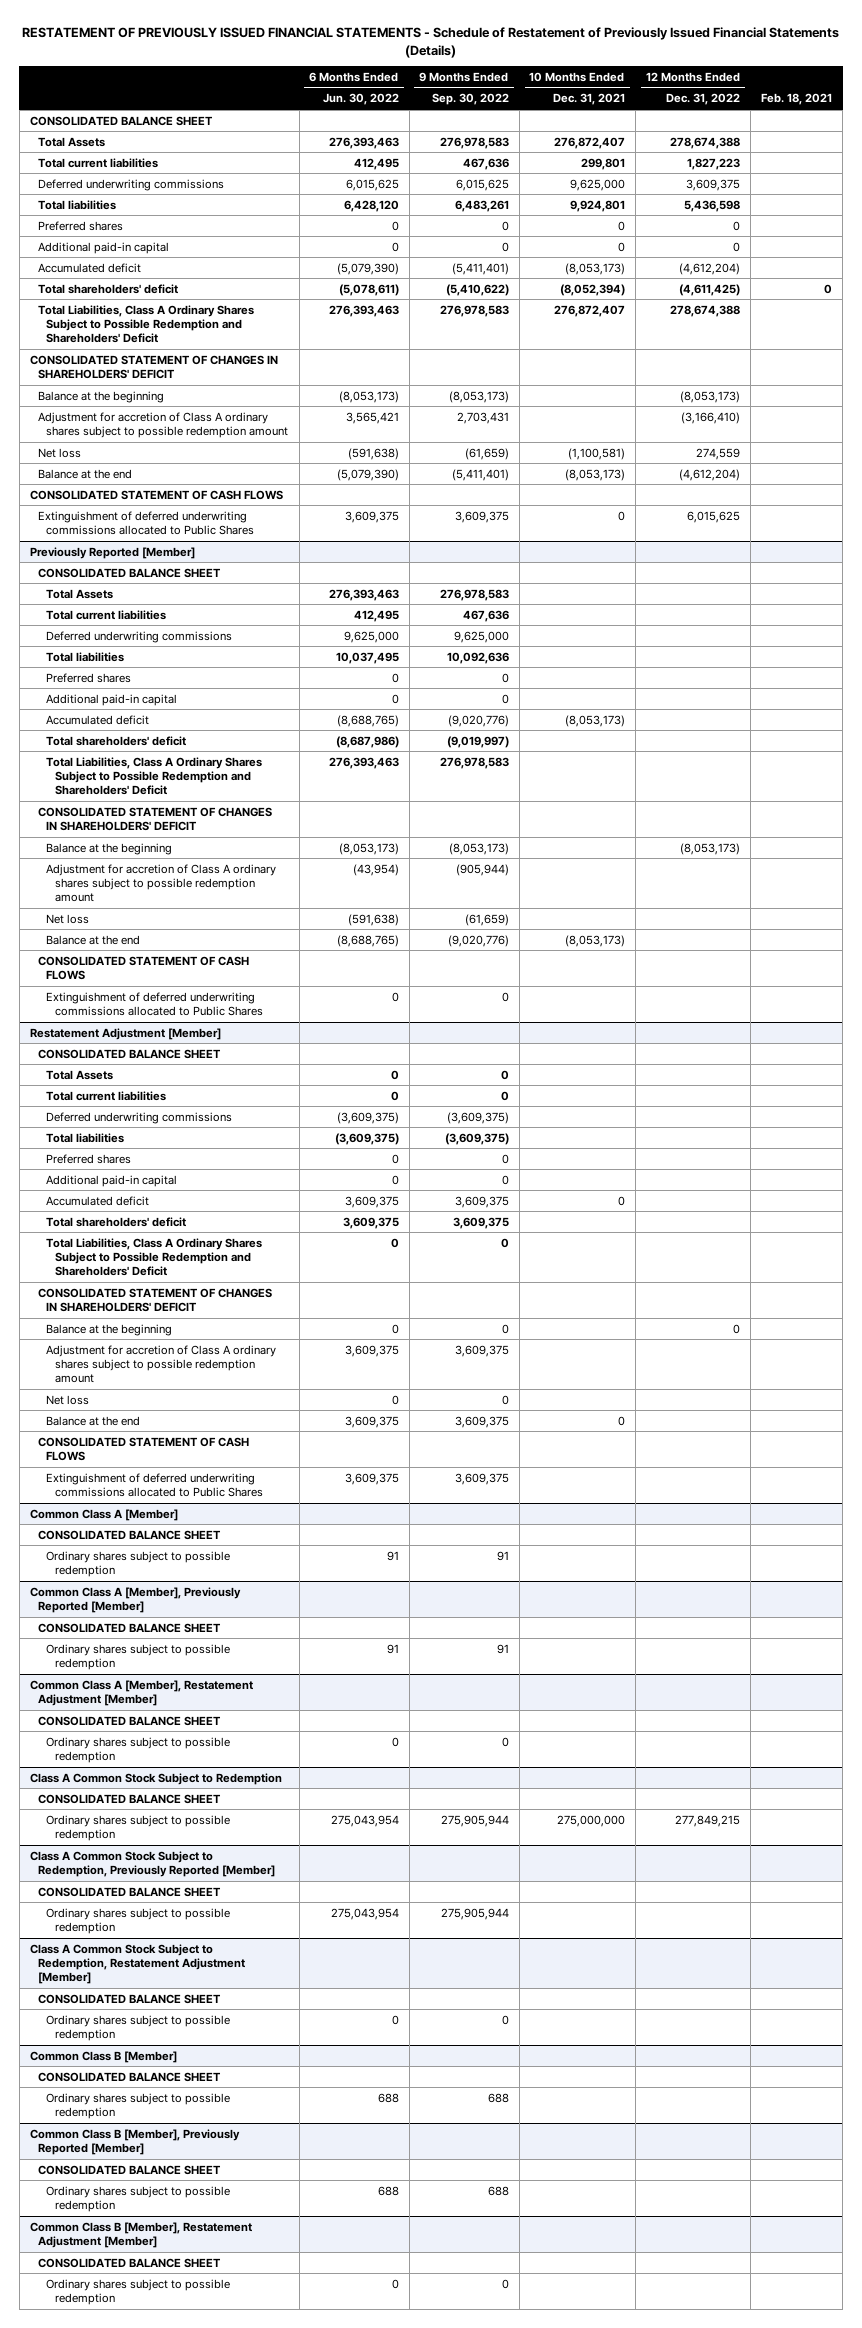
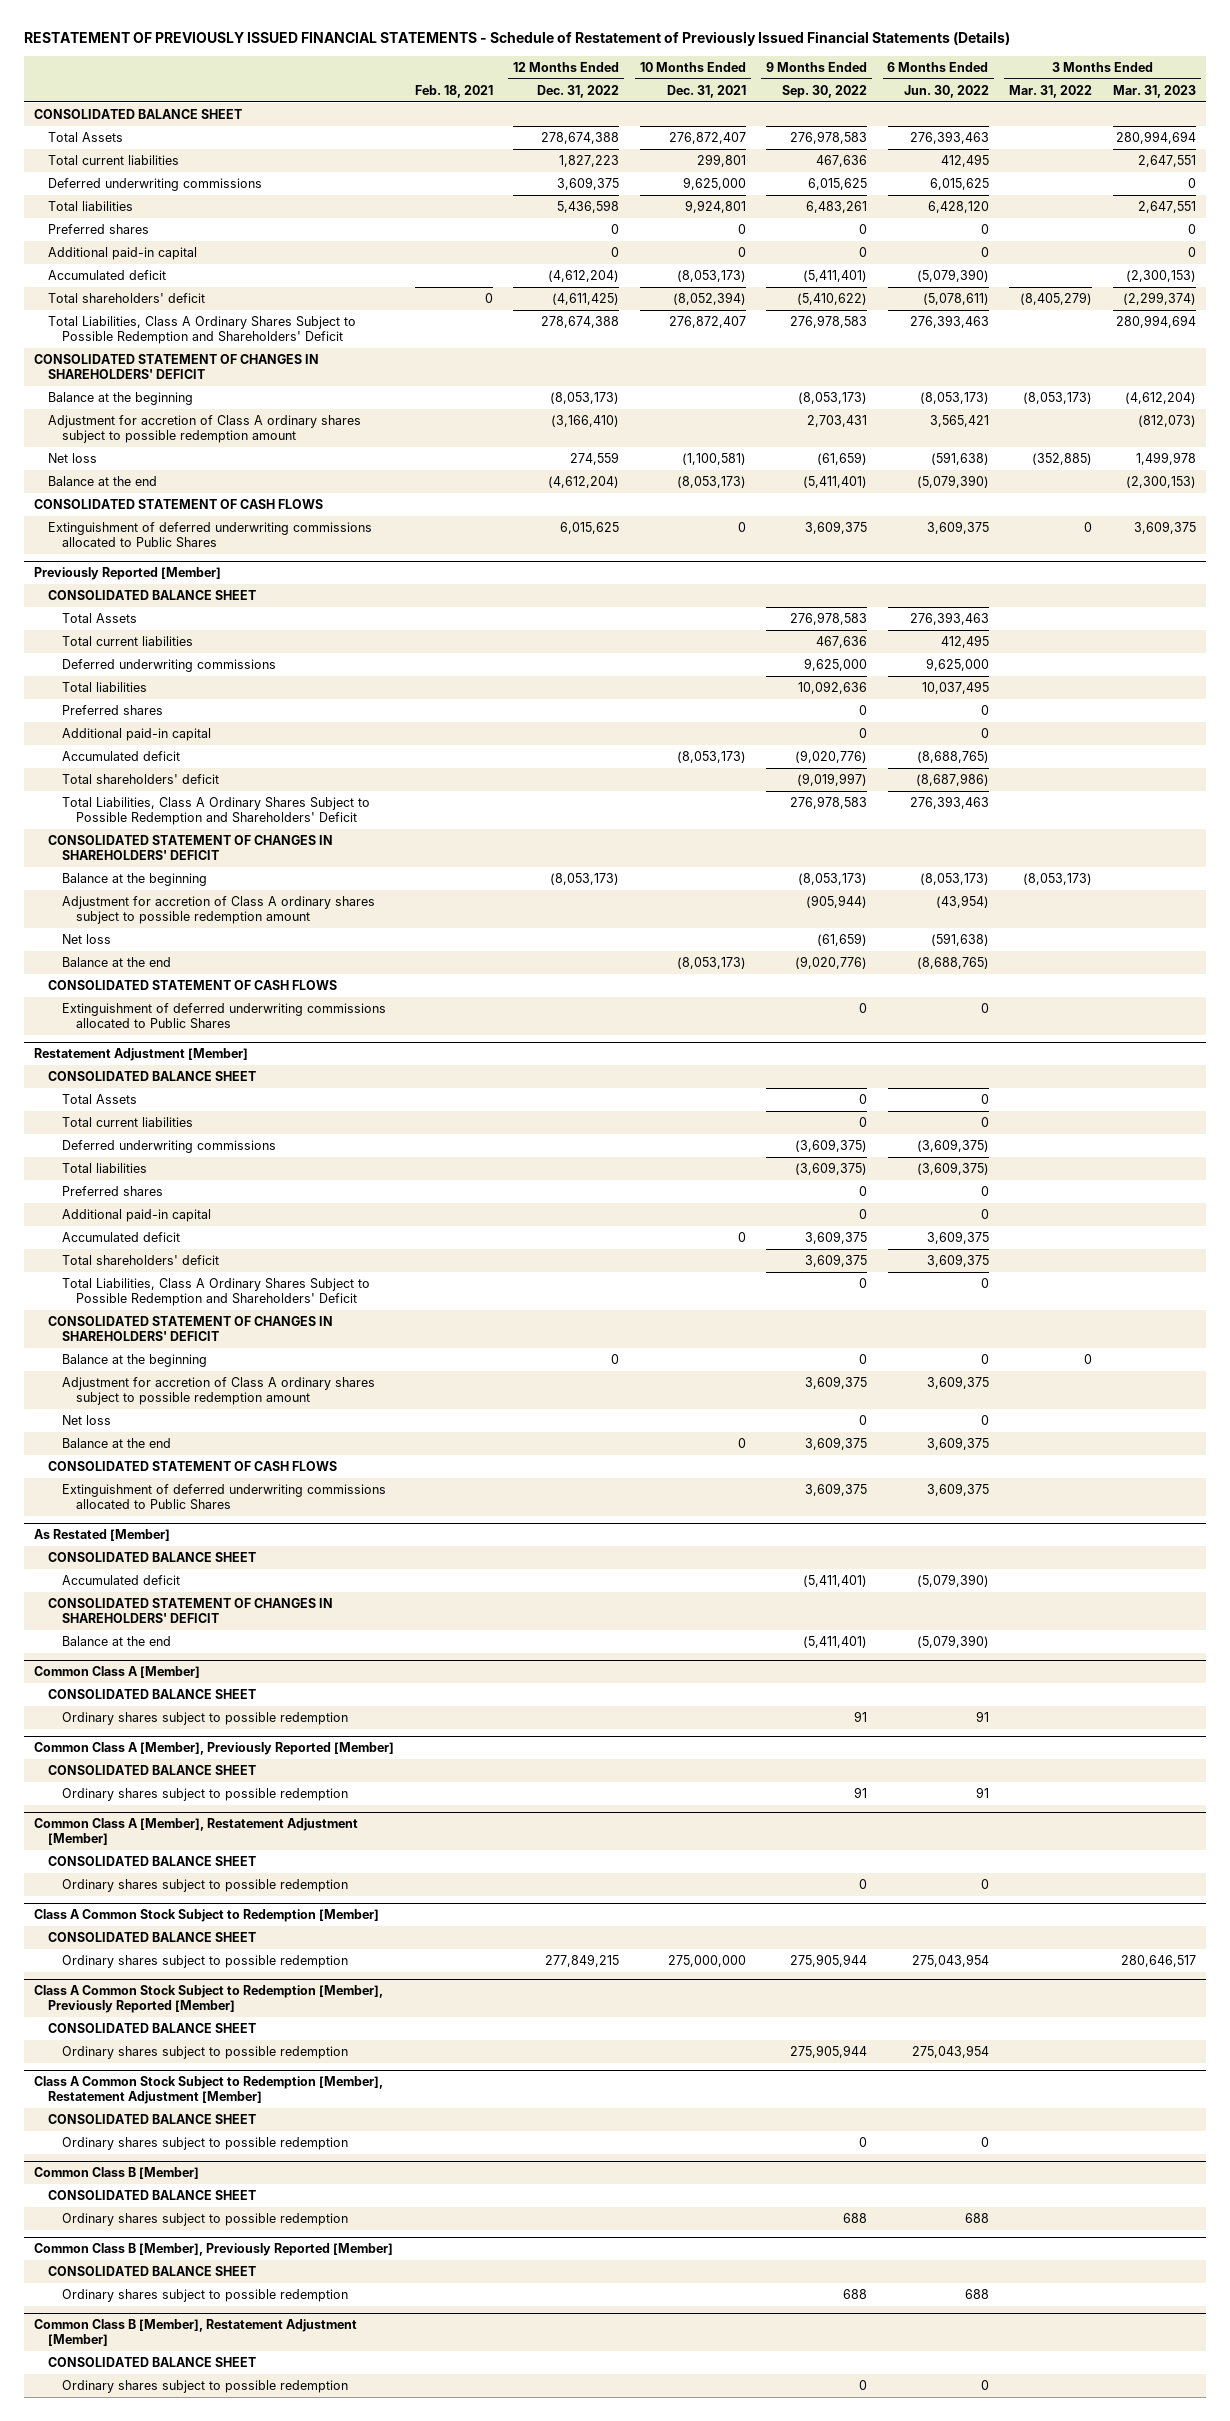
- | 6 Months Ended Jun. 30, 2022 | 9 Months Ended Sep. 30, 2022 | 10 Months Ended Dec. 31, 2021 | 12 Months Ended Dec. 31, 2022 | Feb. 18, 2021
+ | Feb. 18, 2021 | 12 Months Ended Dec. 31, 2022 | 10 Months Ended Dec. 31, 2021 | 9 Months Ended Sep. 30, 2022 | 6 Months Ended Jun. 30, 2022 | 3 Months Ended Mar. 31, 2022 | 3 Months Ended Mar. 31, 2023
+ As Restated [Member]
+ CONSOLIDATED BALANCE SHEET
+ Accumulated deficit | | | | (5,411,401) | (5,079,390) | |
+ CONSOLIDATED STATEMENT OF CHANGES IN SHAREHOLDERS' DEFICIT
+ Balance at the end | | | | (5,411,401) | (5,079,390) | |
- Class A Common Stock Subject to Redemption
+ Class A Common Stock Subject to Redemption [Member]
- Class A Common Stock Subject to Redemption, Previously Reported [Member]
+ Class A Common Stock Subject to Redemption [Member], Previously Reported [Member]
- Class A Common Stock Subject to Redemption, Restatement Adjustment [Member]
+ Class A Common Stock Subject to Redemption [Member], Restatement Adjustment [Member]

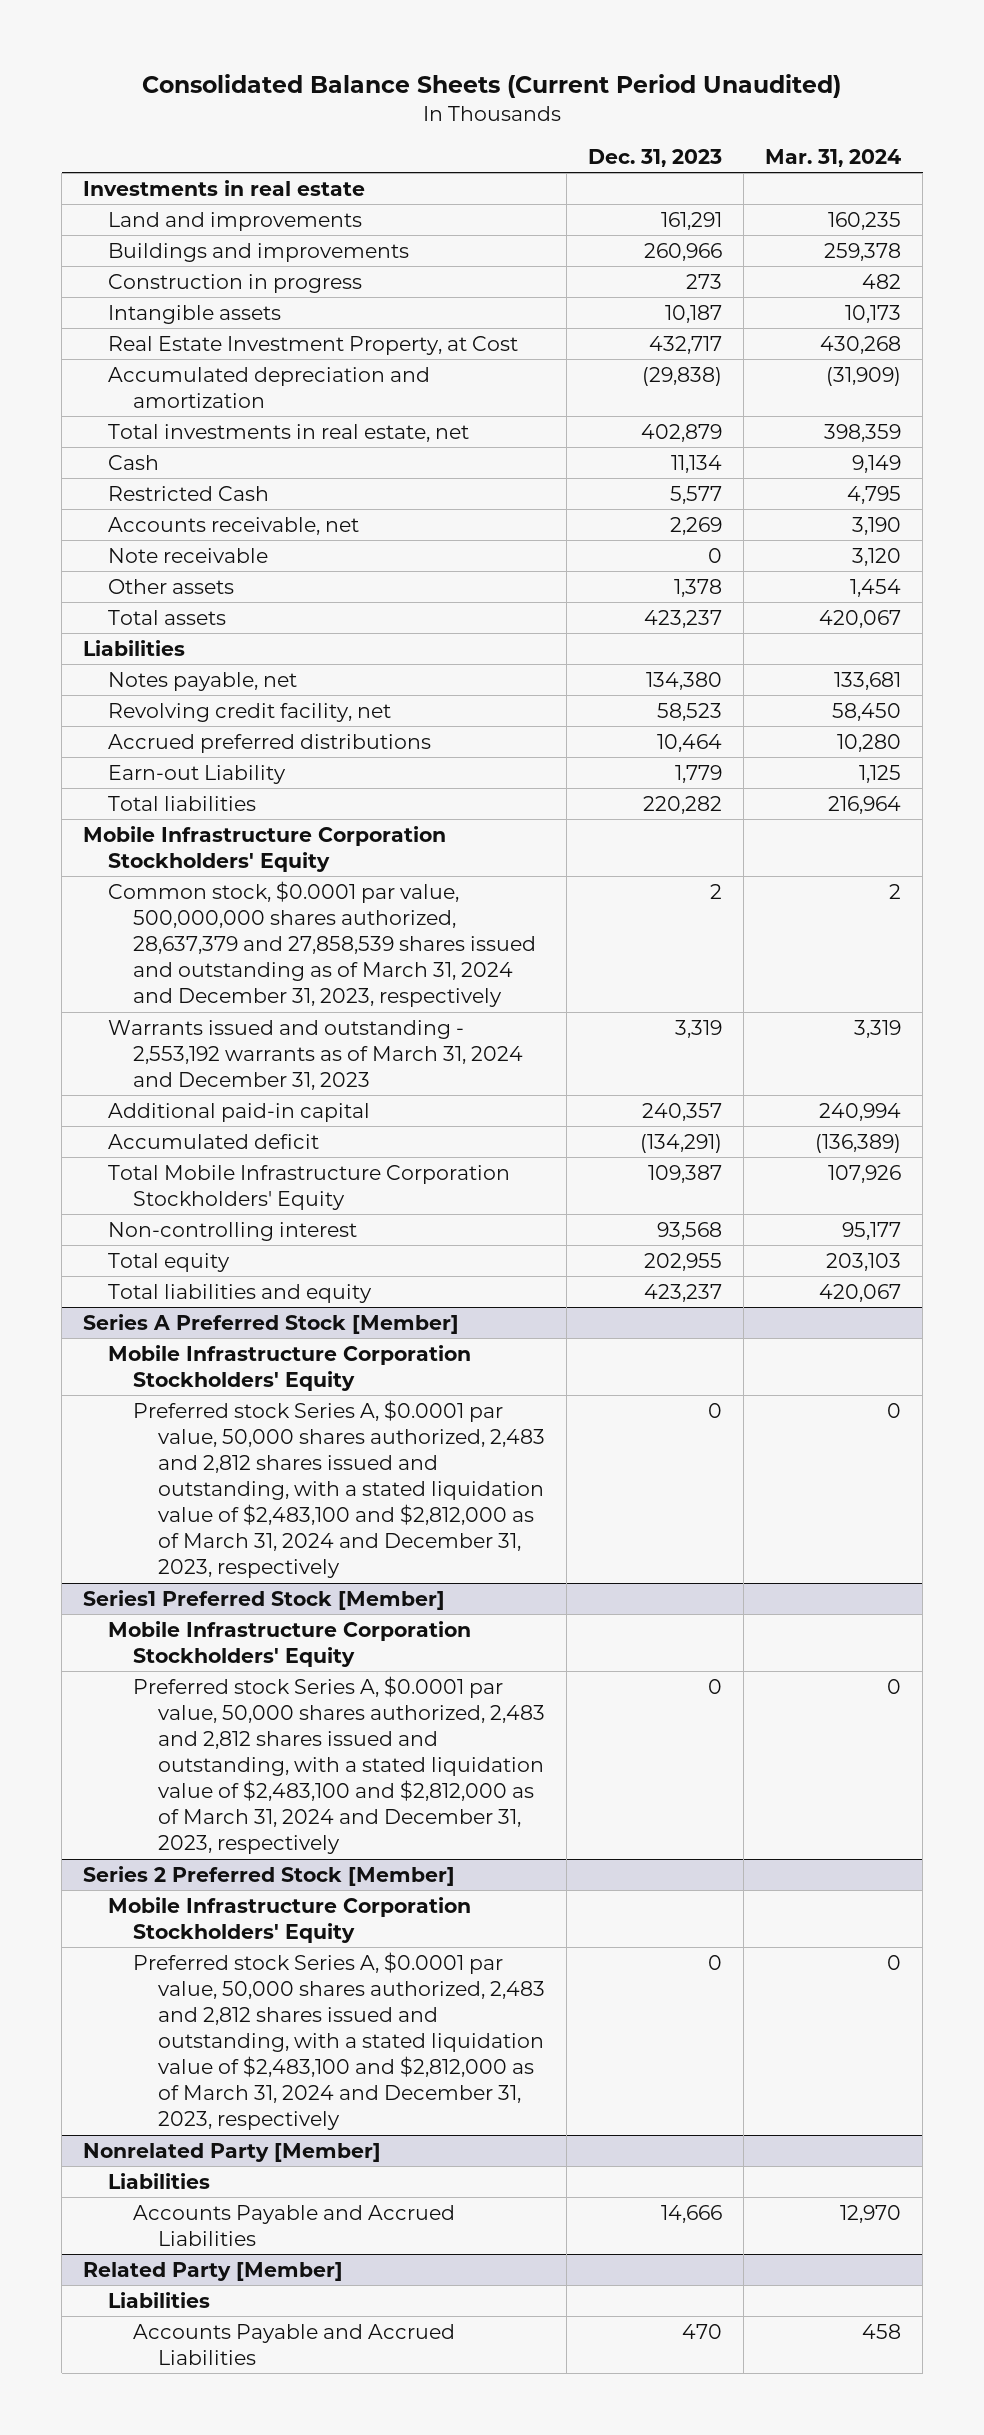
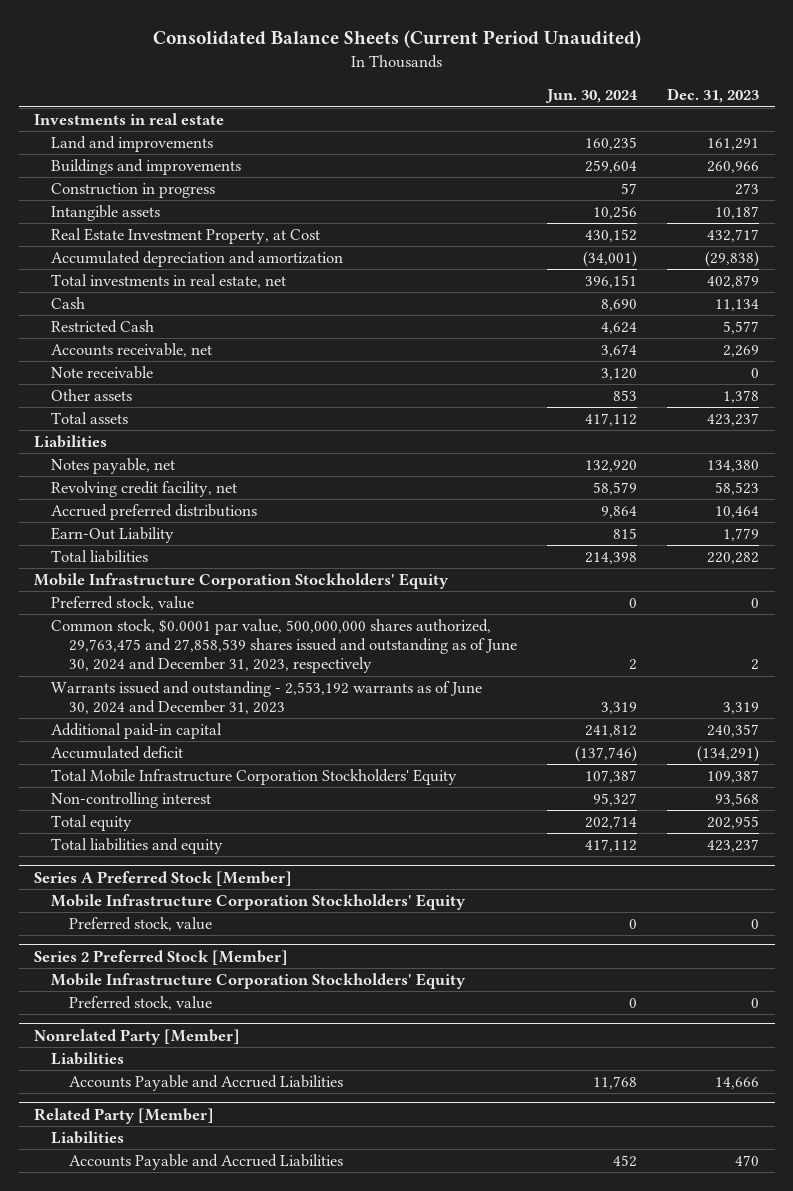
- | Dec. 31, 2023 | Mar. 31, 2024
+ | Jun. 30, 2024 | Dec. 31, 2023
- Earn-out Liability | 1,779 | 1,125
+ Earn-Out Liability | 815 | 1,779
- Common stock, $0.0001 par value, 500,000,000 shares authorized, 28,637,379 and 27,858,539 shares issued and outstanding as of March 31, 2024 and December 31, 2023, respectively | 2 | 2
- Warrants issued and outstanding - 2,553,192 warrants as of March 31, 2024 and December 31, 2023 | 3,319 | 3,319
+ Preferred stock, value | 0 | 0
+ Common stock, $0.0001 par value, 500,000,000 shares authorized, 29,763,475 and 27,858,539 shares issued and outstanding as of June 30, 2024 and December 31, 2023, respectively | 2 | 2
+ Warrants issued and outstanding - 2,553,192 warrants as of June 30, 2024 and December 31, 2023 | 3,319 | 3,319
@ Series A Preferred Stock [Member]
- Preferred stock Series A, $0.0001 par value, 50,000 shares authorized, 2,483 and 2,812 shares issued and outstanding, with a stated liquidation value of $2,483,100 and $2,812,000 as of March 31, 2024 and December 31, 2023, respectively | 0 | 0
- Series1 Preferred Stock [Member]
- Mobile Infrastructure Corporation Stockholders' Equity
- Preferred stock Series A, $0.0001 par value, 50,000 shares authorized, 2,483 and 2,812 shares issued and outstanding, with a stated liquidation value of $2,483,100 and $2,812,000 as of March 31, 2024 and December 31, 2023, respectively | 0 | 0
@ Series A Preferred Stock [Member]
+ Preferred stock, value | 0 | 0
@ Series 2 Preferred Stock [Member]
- Preferred stock Series A, $0.0001 par value, 50,000 shares authorized, 2,483 and 2,812 shares issued and outstanding, with a stated liquidation value of $2,483,100 and $2,812,000 as of March 31, 2024 and December 31, 2023, respectively | 0 | 0
+ Preferred stock, value | 0 | 0

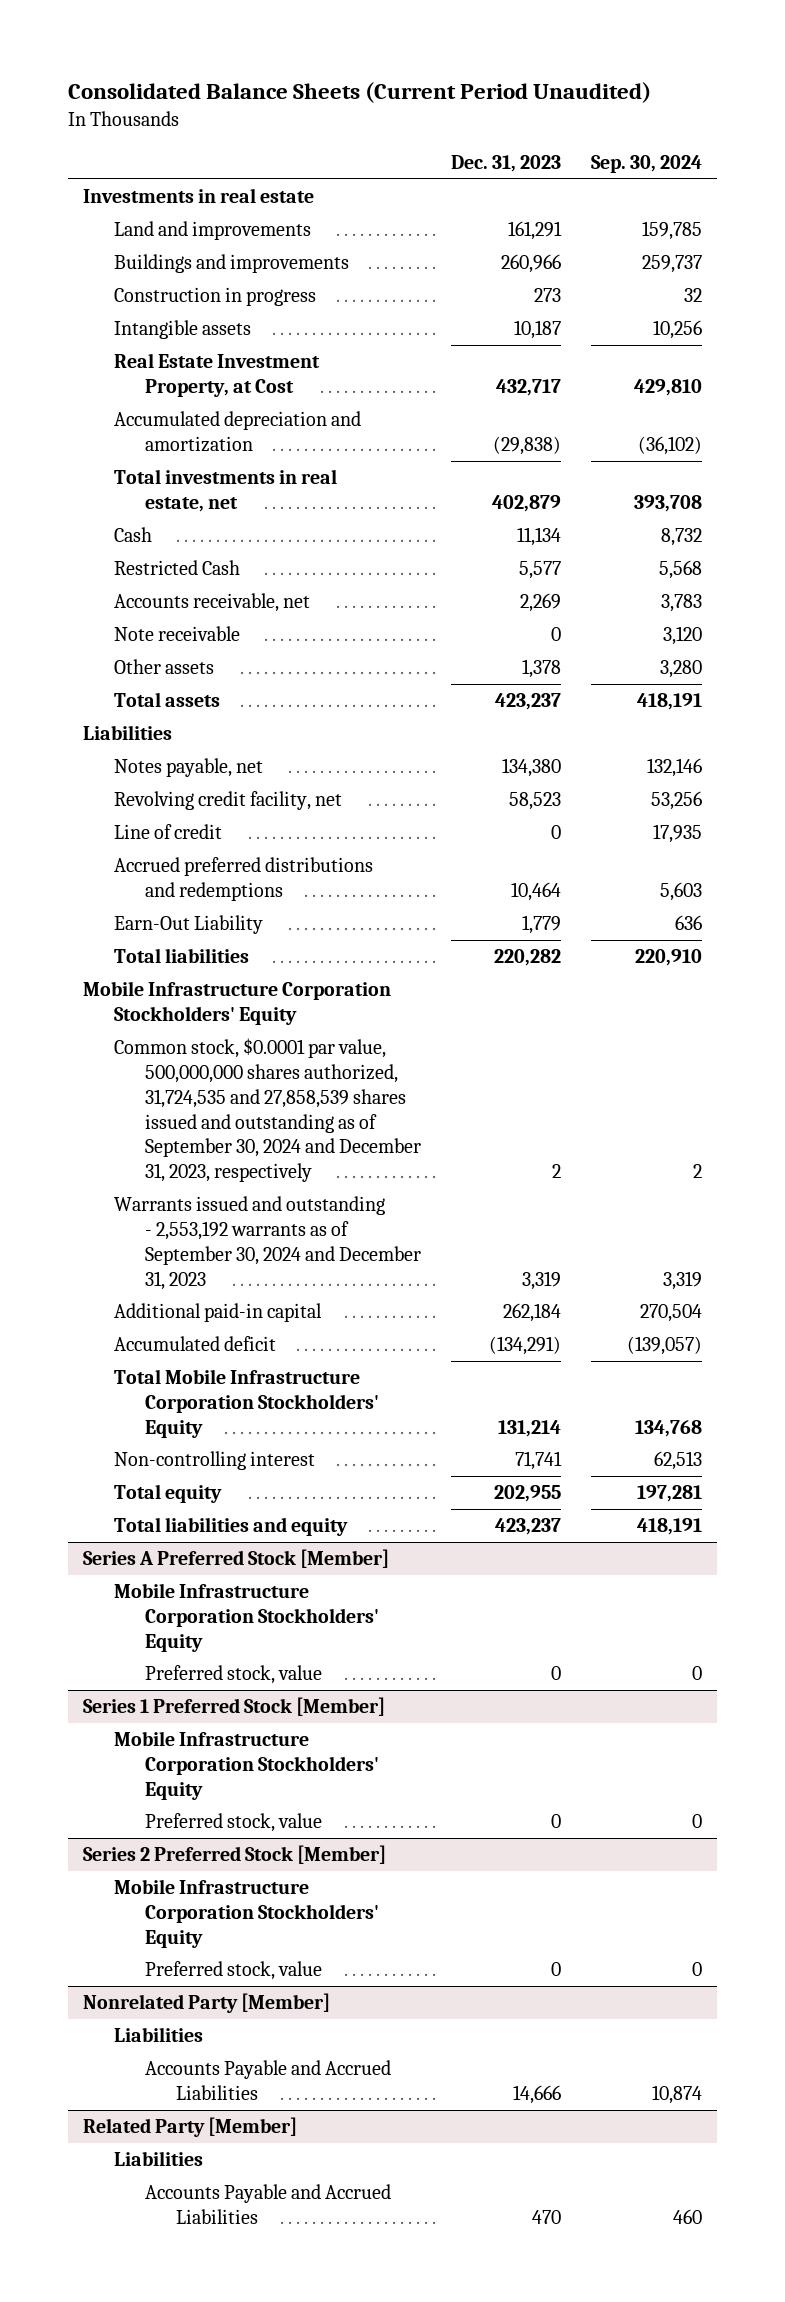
- | Jun. 30, 2024 | Dec. 31, 2023
+ | Dec. 31, 2023 | Sep. 30, 2024
- Accrued preferred distributions | 9,864 | 10,464
+ Line of credit | 0 | 17,935
+ Accrued preferred distributions and redemptions | 10,464 | 5,603
- Preferred stock, value | 0 | 0
- Common stock, $0.0001 par value, 500,000,000 shares authorized, 29,763,475 and 27,858,539 shares issued and outstanding as of June 30, 2024 and December 31, 2023, respectively | 2 | 2
- Warrants issued and outstanding - 2,553,192 warrants as of June 30, 2024 and December 31, 2023 | 3,319 | 3,319
- Additional paid-in capital | 241,812 | 240,357
+ Common stock, $0.0001 par value, 500,000,000 shares authorized, 31,724,535 and 27,858,539 shares issued and outstanding as of September 30, 2024 and December 31, 2023, respectively | 2 | 2
+ Warrants issued and outstanding - 2,553,192 warrants as of September 30, 2024 and December 31, 2023 | 3,319 | 3,319
+ Additional paid-in capital | 262,184 | 270,504
- Total Mobile Infrastructure Corporation Stockholders' Equity | 107,387 | 109,387
- Non-controlling interest | 95,327 | 93,568
+ Total Mobile Infrastructure Corporation Stockholders' Equity | 131,214 | 134,768
+ Non-controlling interest | 71,741 | 62,513
+ Series 1 Preferred Stock [Member]
+ Mobile Infrastructure Corporation Stockholders' Equity
+ Preferred stock, value | 0 | 0

